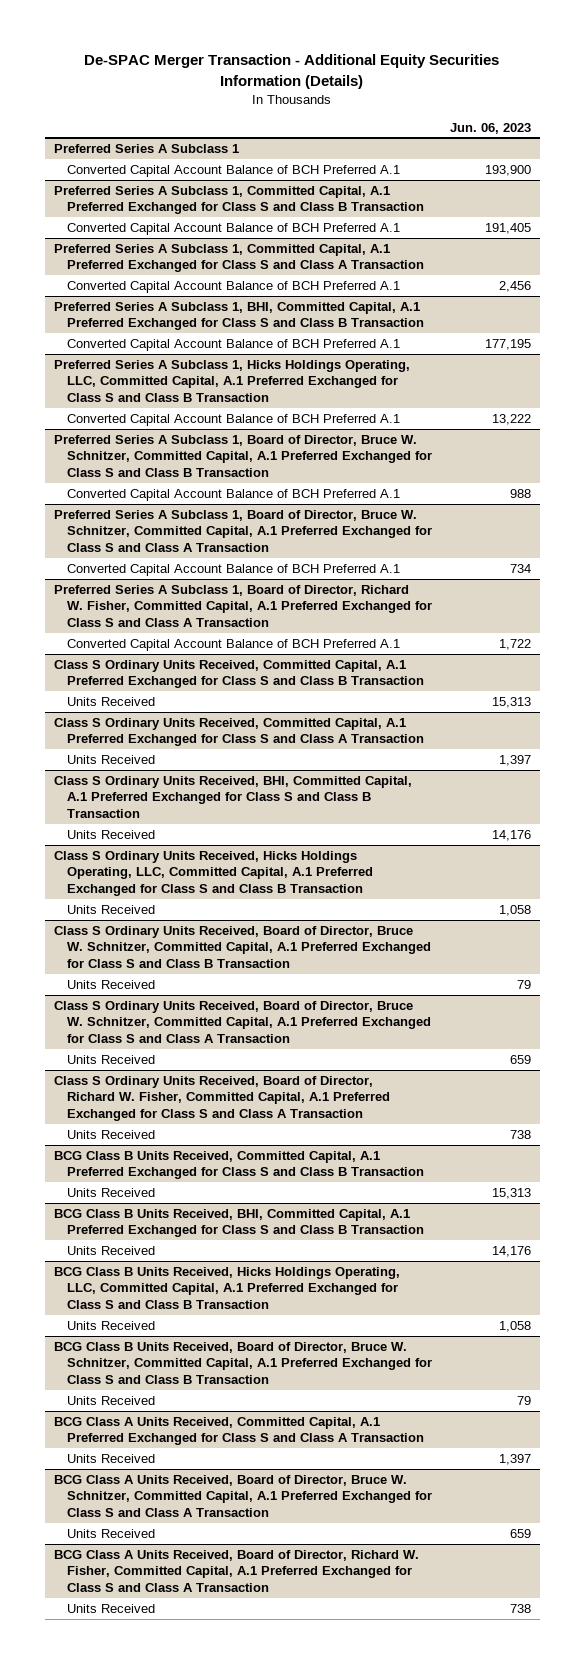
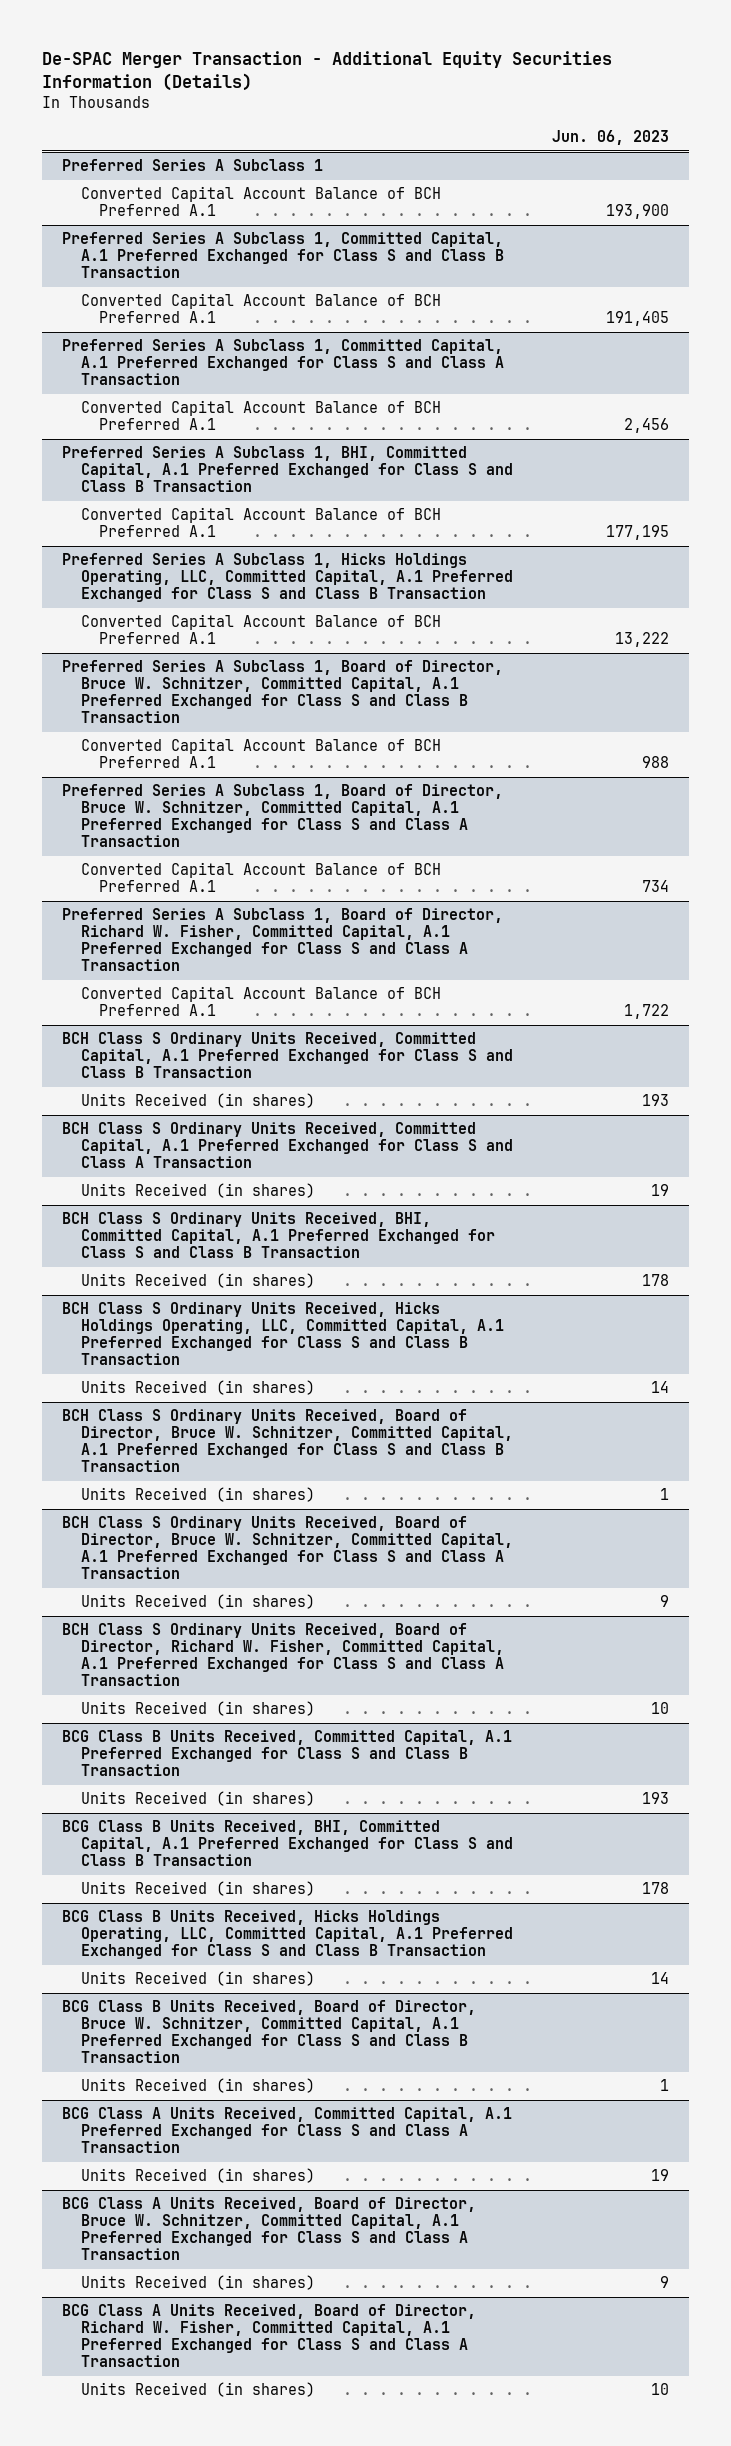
- Class S Ordinary Units Received, Committed Capital, A.1 Preferred Exchanged for Class S and Class B Transaction
- Units Received | 15,313
- Class S Ordinary Units Received, Committed Capital, A.1 Preferred Exchanged for Class S and Class A Transaction
- Units Received | 1,397
- Class S Ordinary Units Received, BHI, Committed Capital, A.1 Preferred Exchanged for Class S and Class B Transaction
- Units Received | 14,176
- Class S Ordinary Units Received, Hicks Holdings Operating, LLC, Committed Capital, A.1 Preferred Exchanged for Class S and Class B Transaction
- Units Received | 1,058
- Class S Ordinary Units Received, Board of Director, Bruce W. Schnitzer, Committed Capital, A.1 Preferred Exchanged for Class S and Class B Transaction
- Units Received | 79
- Class S Ordinary Units Received, Board of Director, Bruce W. Schnitzer, Committed Capital, A.1 Preferred Exchanged for Class S and Class A Transaction
- Units Received | 659
- Class S Ordinary Units Received, Board of Director, Richard W. Fisher, Committed Capital, A.1 Preferred Exchanged for Class S and Class A Transaction
- Units Received | 738
+ BCH Class S Ordinary Units Received, Committed Capital, A.1 Preferred Exchanged for Class S and Class B Transaction
+ Units Received (in shares) | 193
+ BCH Class S Ordinary Units Received, Committed Capital, A.1 Preferred Exchanged for Class S and Class A Transaction
+ Units Received (in shares) | 19
+ BCH Class S Ordinary Units Received, BHI, Committed Capital, A.1 Preferred Exchanged for Class S and Class B Transaction
+ Units Received (in shares) | 178
+ BCH Class S Ordinary Units Received, Hicks Holdings Operating, LLC, Committed Capital, A.1 Preferred Exchanged for Class S and Class B Transaction
+ Units Received (in shares) | 14
+ BCH Class S Ordinary Units Received, Board of Director, Bruce W. Schnitzer, Committed Capital, A.1 Preferred Exchanged for Class S and Class B Transaction
+ Units Received (in shares) | 1
+ BCH Class S Ordinary Units Received, Board of Director, Bruce W. Schnitzer, Committed Capital, A.1 Preferred Exchanged for Class S and Class A Transaction
+ Units Received (in shares) | 9
+ BCH Class S Ordinary Units Received, Board of Director, Richard W. Fisher, Committed Capital, A.1 Preferred Exchanged for Class S and Class A Transaction
+ Units Received (in shares) | 10
@ BCG Class B Units Received, Committed Capital, A.1 Preferred Exchanged for Class S and Class B Transaction
- Units Received | 15,313
+ Units Received (in shares) | 193
@ BCG Class B Units Received, BHI, Committed Capital, A.1 Preferred Exchanged for Class S and Class B Transaction
- Units Received | 14,176
+ Units Received (in shares) | 178
@ BCG Class B Units Received, Hicks Holdings Operating, LLC, Committed Capital, A.1 Preferred Exchanged for Class S and Class B Transaction
- Units Received | 1,058
+ Units Received (in shares) | 14
@ BCG Class B Units Received, Board of Director, Bruce W. Schnitzer, Committed Capital, A.1 Preferred Exchanged for Class S and Class B Transaction
- Units Received | 79
+ Units Received (in shares) | 1
@ BCG Class A Units Received, Committed Capital, A.1 Preferred Exchanged for Class S and Class A Transaction
- Units Received | 1,397
+ Units Received (in shares) | 19
@ BCG Class A Units Received, Board of Director, Bruce W. Schnitzer, Committed Capital, A.1 Preferred Exchanged for Class S and Class A Transaction
- Units Received | 659
+ Units Received (in shares) | 9
@ BCG Class A Units Received, Board of Director, Richard W. Fisher, Committed Capital, A.1 Preferred Exchanged for Class S and Class A Transaction
- Units Received | 738
+ Units Received (in shares) | 10

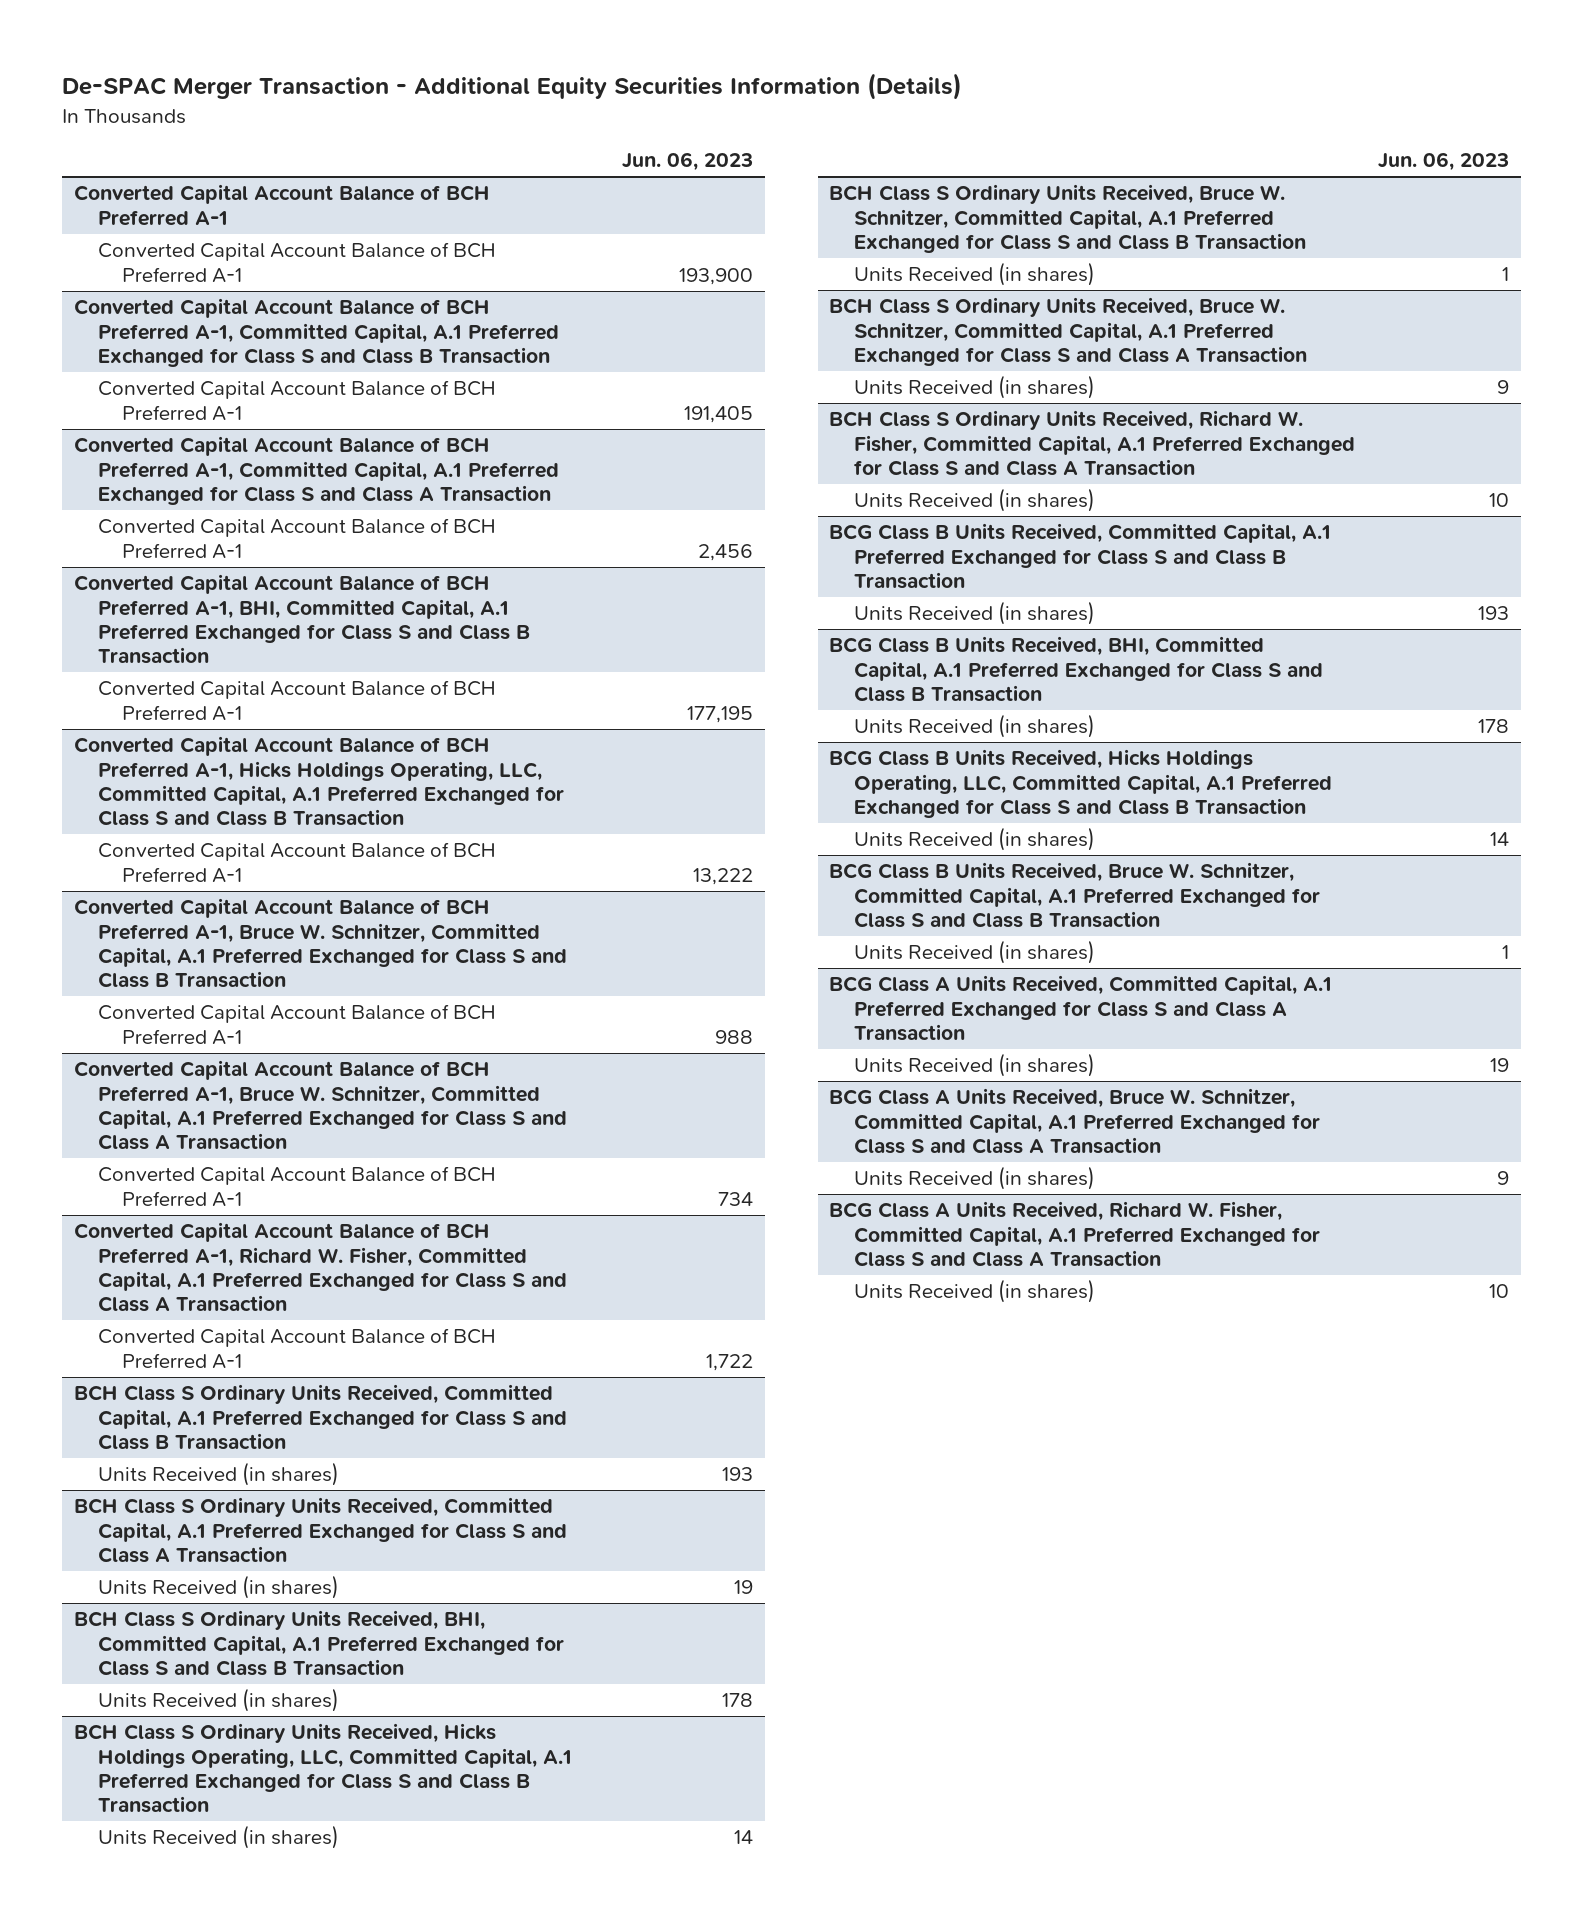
- Preferred Series A Subclass 1
- Converted Capital Account Balance of BCH Preferred A.1 | 193,900
- Preferred Series A Subclass 1, Committed Capital, A.1 Preferred Exchanged for Class S and Class B Transaction
- Converted Capital Account Balance of BCH Preferred A.1 | 191,405
- Preferred Series A Subclass 1, Committed Capital, A.1 Preferred Exchanged for Class S and Class A Transaction
- Converted Capital Account Balance of BCH Preferred A.1 | 2,456
- Preferred Series A Subclass 1, BHI, Committed Capital, A.1 Preferred Exchanged for Class S and Class B Transaction
- Converted Capital Account Balance of BCH Preferred A.1 | 177,195
- Preferred Series A Subclass 1, Hicks Holdings Operating, LLC, Committed Capital, A.1 Preferred Exchanged for Class S and Class B Transaction
- Converted Capital Account Balance of BCH Preferred A.1 | 13,222
- Preferred Series A Subclass 1, Board of Director, Bruce W. Schnitzer, Committed Capital, A.1 Preferred Exchanged for Class S and Class B Transaction
- Converted Capital Account Balance of BCH Preferred A.1 | 988
- Preferred Series A Subclass 1, Board of Director, Bruce W. Schnitzer, Committed Capital, A.1 Preferred Exchanged for Class S and Class A Transaction
- Converted Capital Account Balance of BCH Preferred A.1 | 734
- Preferred Series A Subclass 1, Board of Director, Richard W. Fisher, Committed Capital, A.1 Preferred Exchanged for Class S and Class A Transaction
- Converted Capital Account Balance of BCH Preferred A.1 | 1,722
+ Converted Capital Account Balance of BCH Preferred A-1
+ Converted Capital Account Balance of BCH Preferred A-1 | 193,900
+ Converted Capital Account Balance of BCH Preferred A-1, Committed Capital, A.1 Preferred Exchanged for Class S and Class B Transaction
+ Converted Capital Account Balance of BCH Preferred A-1 | 191,405
+ Converted Capital Account Balance of BCH Preferred A-1, Committed Capital, A.1 Preferred Exchanged for Class S and Class A Transaction
+ Converted Capital Account Balance of BCH Preferred A-1 | 2,456
+ Converted Capital Account Balance of BCH Preferred A-1, BHI, Committed Capital, A.1 Preferred Exchanged for Class S and Class B Transaction
+ Converted Capital Account Balance of BCH Preferred A-1 | 177,195
+ Converted Capital Account Balance of BCH Preferred A-1, Hicks Holdings Operating, LLC, Committed Capital, A.1 Preferred Exchanged for Class S and Class B Transaction
+ Converted Capital Account Balance of BCH Preferred A-1 | 13,222
+ Converted Capital Account Balance of BCH Preferred A-1, Bruce W. Schnitzer, Committed Capital, A.1 Preferred Exchanged for Class S and Class B Transaction
+ Converted Capital Account Balance of BCH Preferred A-1 | 988
+ Converted Capital Account Balance of BCH Preferred A-1, Bruce W. Schnitzer, Committed Capital, A.1 Preferred Exchanged for Class S and Class A Transaction
+ Converted Capital Account Balance of BCH Preferred A-1 | 734
+ Converted Capital Account Balance of BCH Preferred A-1, Richard W. Fisher, Committed Capital, A.1 Preferred Exchanged for Class S and Class A Transaction
+ Converted Capital Account Balance of BCH Preferred A-1 | 1,722
- BCH Class S Ordinary Units Received, Board of Director, Bruce W. Schnitzer, Committed Capital, A.1 Preferred Exchanged for Class S and Class B Transaction
+ BCH Class S Ordinary Units Received, Bruce W. Schnitzer, Committed Capital, A.1 Preferred Exchanged for Class S and Class B Transaction
- BCH Class S Ordinary Units Received, Board of Director, Bruce W. Schnitzer, Committed Capital, A.1 Preferred Exchanged for Class S and Class A Transaction
+ BCH Class S Ordinary Units Received, Bruce W. Schnitzer, Committed Capital, A.1 Preferred Exchanged for Class S and Class A Transaction
- BCH Class S Ordinary Units Received, Board of Director, Richard W. Fisher, Committed Capital, A.1 Preferred Exchanged for Class S and Class A Transaction
+ BCH Class S Ordinary Units Received, Richard W. Fisher, Committed Capital, A.1 Preferred Exchanged for Class S and Class A Transaction
- BCG Class B Units Received, Board of Director, Bruce W. Schnitzer, Committed Capital, A.1 Preferred Exchanged for Class S and Class B Transaction
+ BCG Class B Units Received, Bruce W. Schnitzer, Committed Capital, A.1 Preferred Exchanged for Class S and Class B Transaction
- BCG Class A Units Received, Board of Director, Bruce W. Schnitzer, Committed Capital, A.1 Preferred Exchanged for Class S and Class A Transaction
+ BCG Class A Units Received, Bruce W. Schnitzer, Committed Capital, A.1 Preferred Exchanged for Class S and Class A Transaction
- BCG Class A Units Received, Board of Director, Richard W. Fisher, Committed Capital, A.1 Preferred Exchanged for Class S and Class A Transaction
+ BCG Class A Units Received, Richard W. Fisher, Committed Capital, A.1 Preferred Exchanged for Class S and Class A Transaction

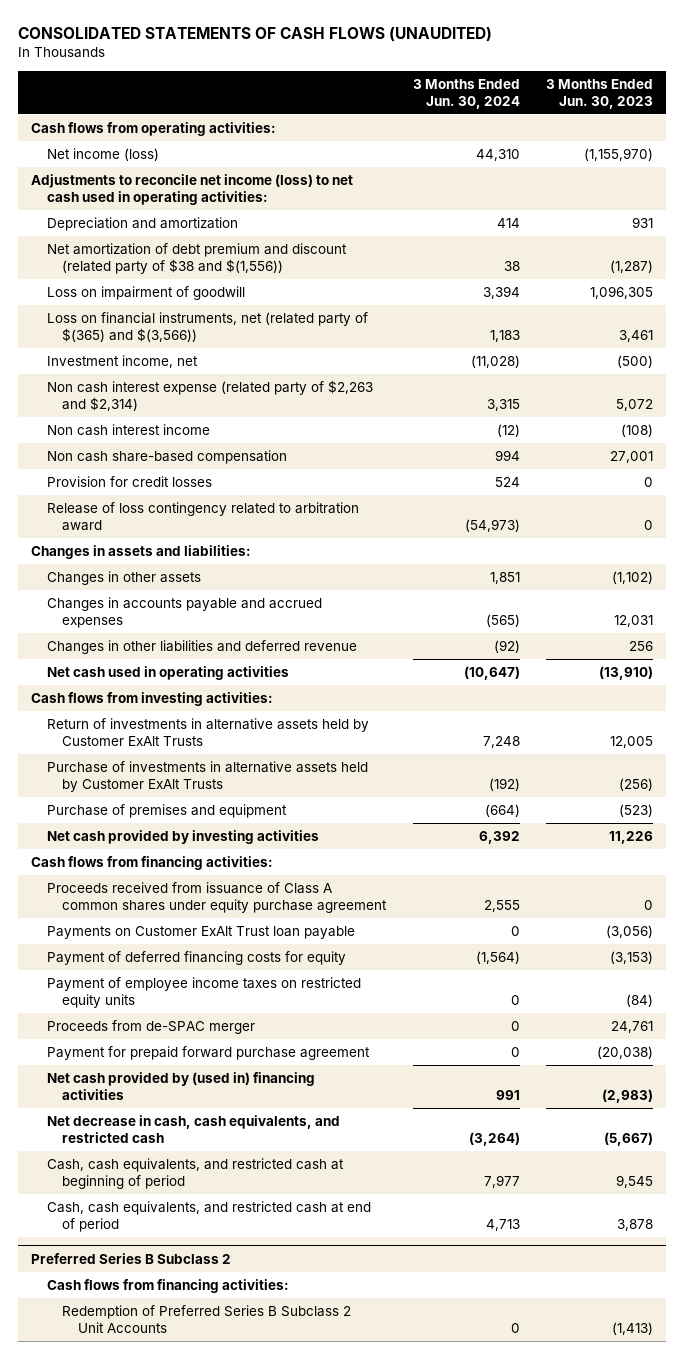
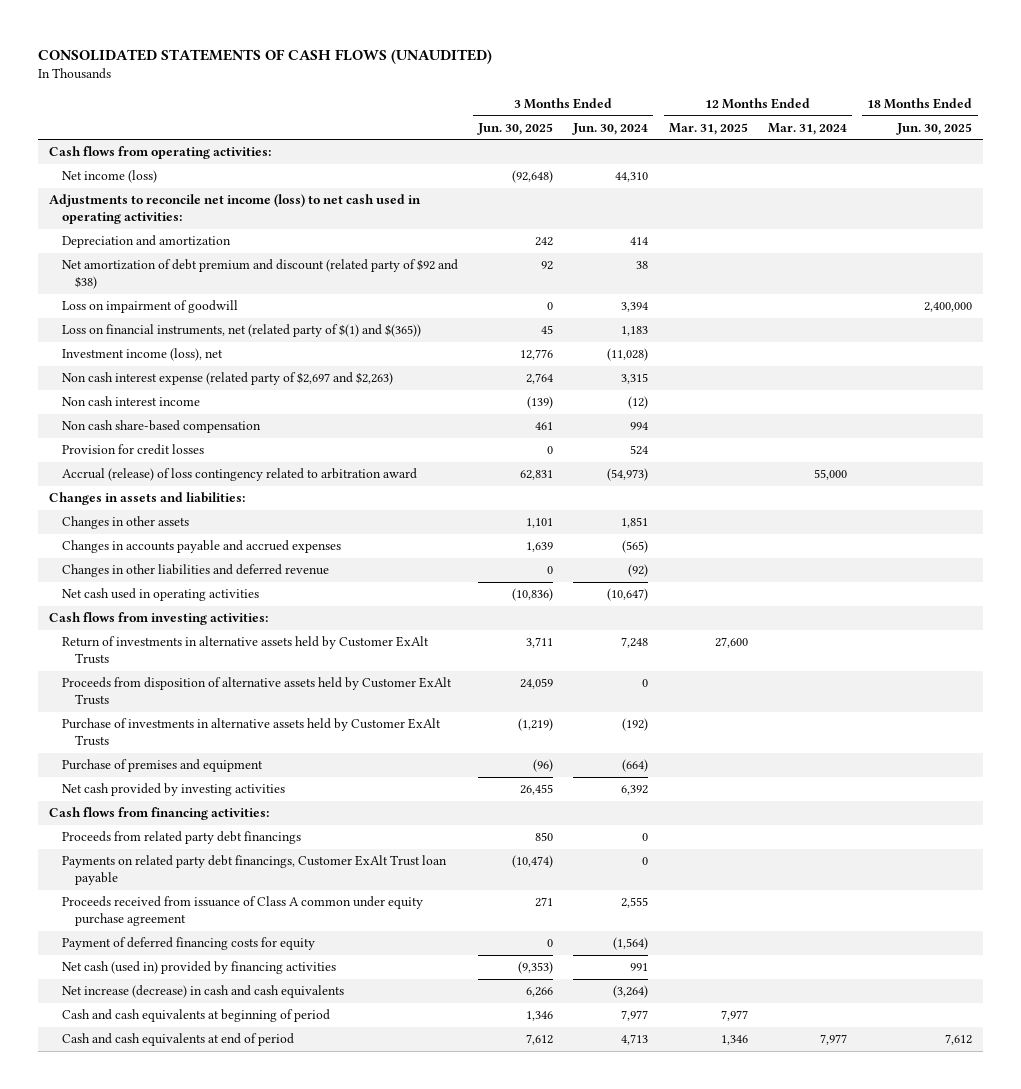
- | 3 Months Ended Jun. 30, 2024 | 3 Months Ended Jun. 30, 2023
+ | 3 Months Ended Jun. 30, 2025 | 3 Months Ended Jun. 30, 2024 | 12 Months Ended Mar. 31, 2025 | 12 Months Ended Mar. 31, 2024 | 18 Months Ended Jun. 30, 2025
- Net amortization of debt premium and discount (related party of $38 and $(1,556)) | 38 | (1,287)
+ Net amortization of debt premium and discount (related party of $92 and $38) | 92 | 38 | | |
- Loss on financial instruments, net (related party of $(365) and $(3,566)) | 1,183 | 3,461
- Investment income, net | (11,028) | (500)
- Non cash interest expense (related party of $2,263 and $2,314) | 3,315 | 5,072
+ Loss on financial instruments, net (related party of $(1) and $(365)) | 45 | 1,183 | | |
+ Investment income (loss), net | 12,776 | (11,028) | | |
+ Non cash interest expense (related party of $2,697 and $2,263) | 2,764 | 3,315 | | |
- Release of loss contingency related to arbitration award | (54,973) | 0
+ Accrual (release) of loss contingency related to arbitration award | 62,831 | (54,973) | | 55,000 |
+ Proceeds from disposition of alternative assets held by Customer ExAlt Trusts | 24,059 | 0 | | |
- Proceeds received from issuance of Class A common shares under equity purchase agreement | 2,555 | 0
- Payments on Customer ExAlt Trust loan payable | 0 | (3,056)
+ Proceeds from related party debt financings | 850 | 0 | | |
+ Payments on related party debt financings, Customer ExAlt Trust loan payable | (10,474) | 0 | | |
+ Proceeds received from issuance of Class A common under equity purchase agreement | 271 | 2,555 | | |
- Payment of employee income taxes on restricted equity units | 0 | (84)
- Proceeds from de-SPAC merger | 0 | 24,761
- Payment for prepaid forward purchase agreement | 0 | (20,038)
- Net cash provided by (used in) financing activities | 991 | (2,983)
- Net decrease in cash, cash equivalents, and restricted cash | (3,264) | (5,667)
- Cash, cash equivalents, and restricted cash at beginning of period | 7,977 | 9,545
- Cash, cash equivalents, and restricted cash at end of period | 4,713 | 3,878
- Preferred Series B Subclass 2
- Cash flows from financing activities:
- Redemption of Preferred Series B Subclass 2 Unit Accounts | 0 | (1,413)
+ Net cash (used in) provided by financing activities | (9,353) | 991 | | |
+ Net increase (decrease) in cash and cash equivalents | 6,266 | (3,264) | | |
+ Cash and cash equivalents at beginning of period | 1,346 | 7,977 | 7,977 | |
+ Cash and cash equivalents at end of period | 7,612 | 4,713 | 1,346 | 7,977 | 7,612

